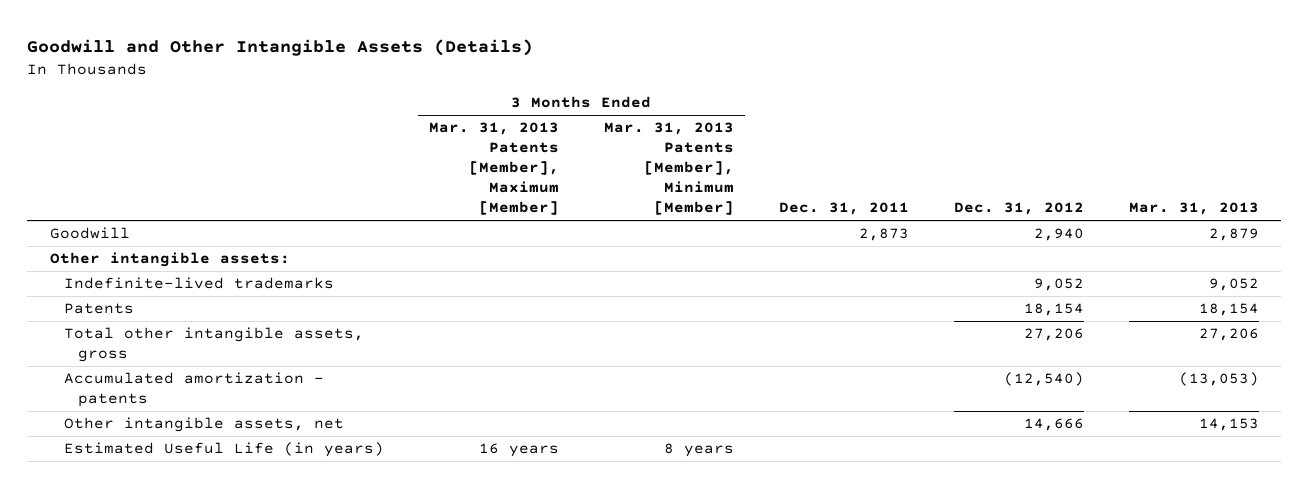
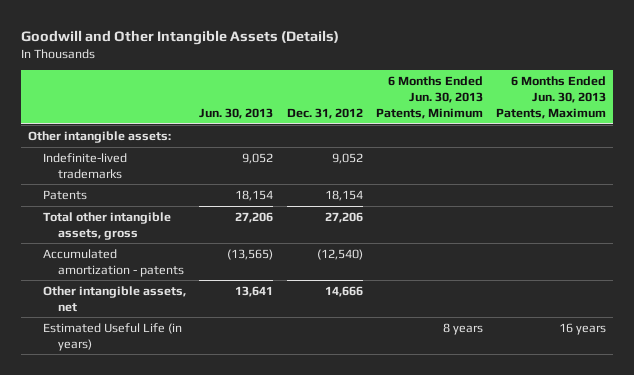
- | 3 Months Ended Mar. 31, 2013 Patents [Member], Maximum [Member] | 3 Months Ended Mar. 31, 2013 Patents [Member], Minimum [Member] | Dec. 31, 2011 | Dec. 31, 2012 | Mar. 31, 2013
+ | Jun. 30, 2013 | Dec. 31, 2012 | 6 Months Ended Jun. 30, 2013 Patents, Minimum | 6 Months Ended Jun. 30, 2013 Patents, Maximum
- Goodwill | | | 2,873 | 2,940 | 2,879

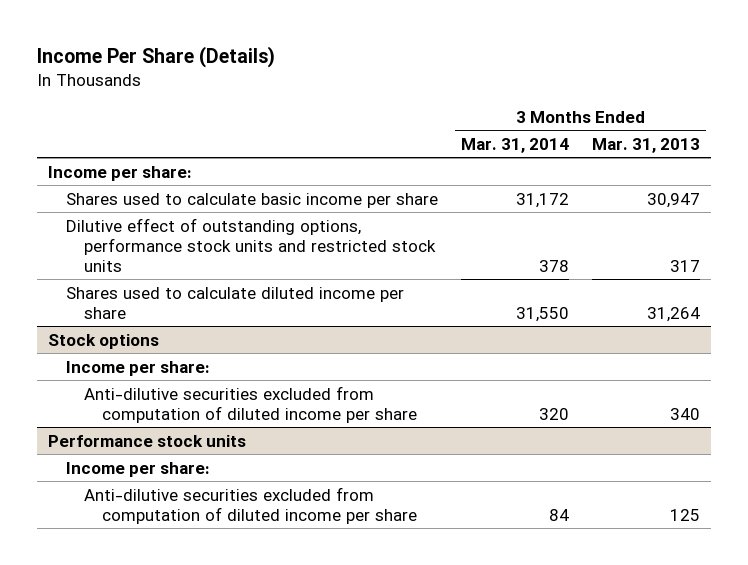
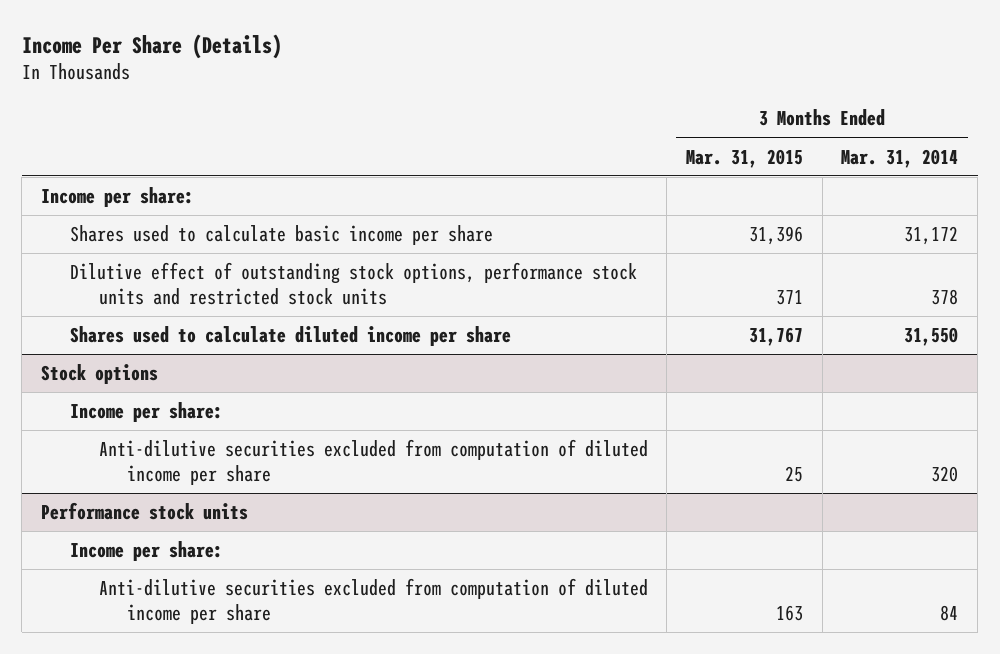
- | 3 Months Ended Mar. 31, 2014 | 3 Months Ended Mar. 31, 2013
+ | 3 Months Ended Mar. 31, 2015 | 3 Months Ended Mar. 31, 2014
- Dilutive effect of outstanding options, performance stock units and restricted stock units | 378 | 317
+ Dilutive effect of outstanding stock options, performance stock units and restricted stock units | 371 | 378

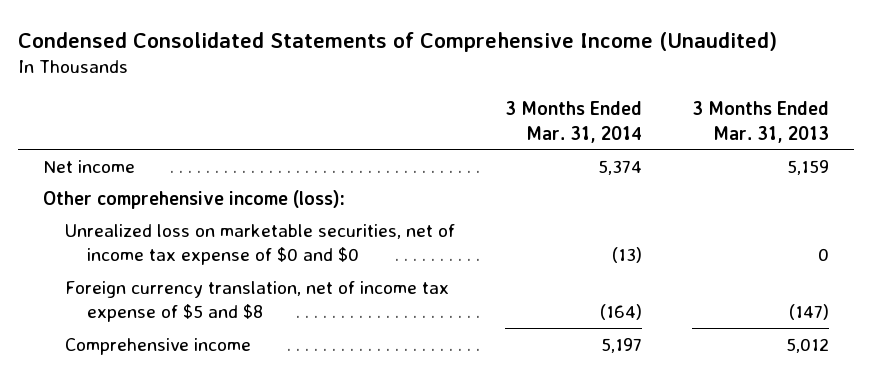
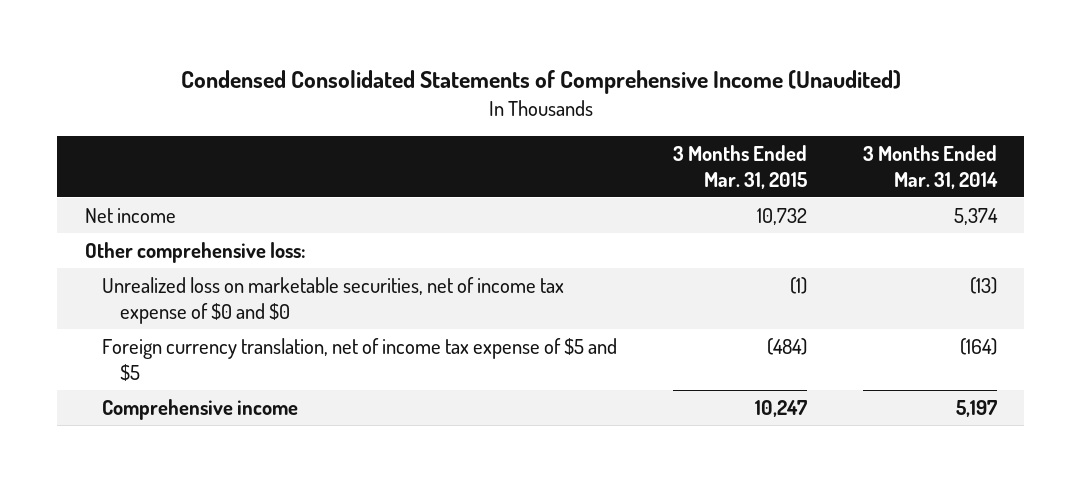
- | 3 Months Ended Mar. 31, 2014 | 3 Months Ended Mar. 31, 2013
+ | 3 Months Ended Mar. 31, 2015 | 3 Months Ended Mar. 31, 2014
- Other comprehensive income (loss):
+ Other comprehensive loss:
- Foreign currency translation, net of income tax expense of $5 and $8 | (164) | (147)
+ Foreign currency translation, net of income tax expense of $5 and $5 | (484) | (164)

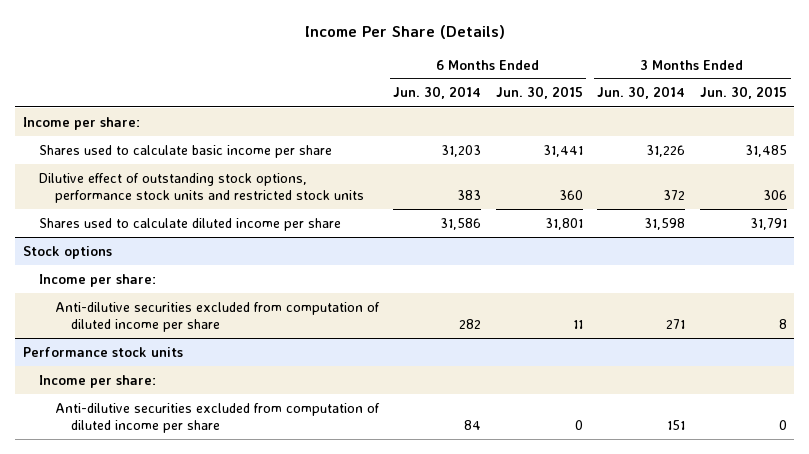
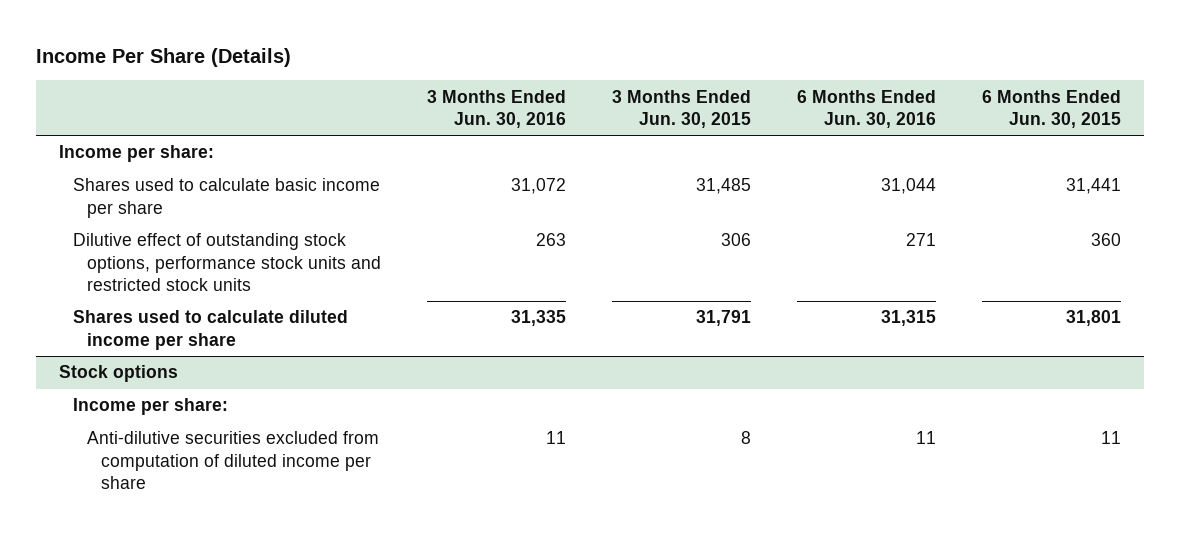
- | 6 Months Ended Jun. 30, 2014 | 6 Months Ended Jun. 30, 2015 | 3 Months Ended Jun. 30, 2014 | 3 Months Ended Jun. 30, 2015
+ | 3 Months Ended Jun. 30, 2016 | 3 Months Ended Jun. 30, 2015 | 6 Months Ended Jun. 30, 2016 | 6 Months Ended Jun. 30, 2015
- Performance stock units
- Income per share:
- Anti-dilutive securities excluded from computation of diluted income per share | 84 | 0 | 151 | 0

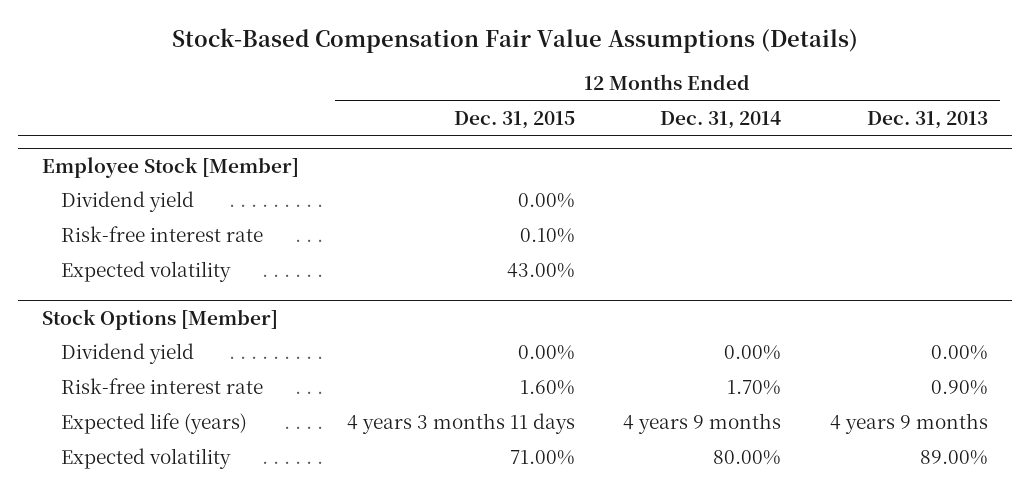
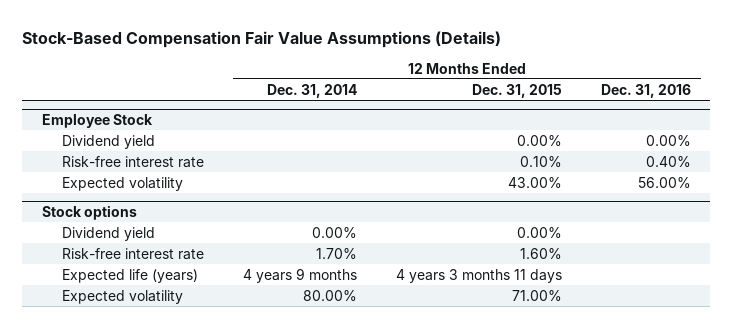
- | 12 Months Ended Dec. 31, 2015 | 12 Months Ended Dec. 31, 2014 | 12 Months Ended Dec. 31, 2013
+ | 12 Months Ended Dec. 31, 2014 | 12 Months Ended Dec. 31, 2015 | 12 Months Ended Dec. 31, 2016
- Employee Stock [Member]
+ Employee Stock
- Stock Options [Member]
+ Stock options

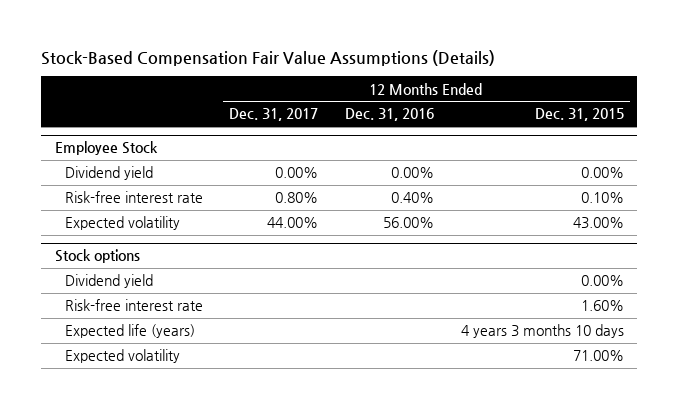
- | 12 Months Ended Dec. 31, 2014 | 12 Months Ended Dec. 31, 2015 | 12 Months Ended Dec. 31, 2016
+ | 12 Months Ended Dec. 31, 2017 | 12 Months Ended Dec. 31, 2016 | 12 Months Ended Dec. 31, 2015
@ Stock options
- Expected life (years) | 4 years 9 months | 4 years 3 months 11 days |
+ Expected life (years) | | | 4 years 3 months 10 days

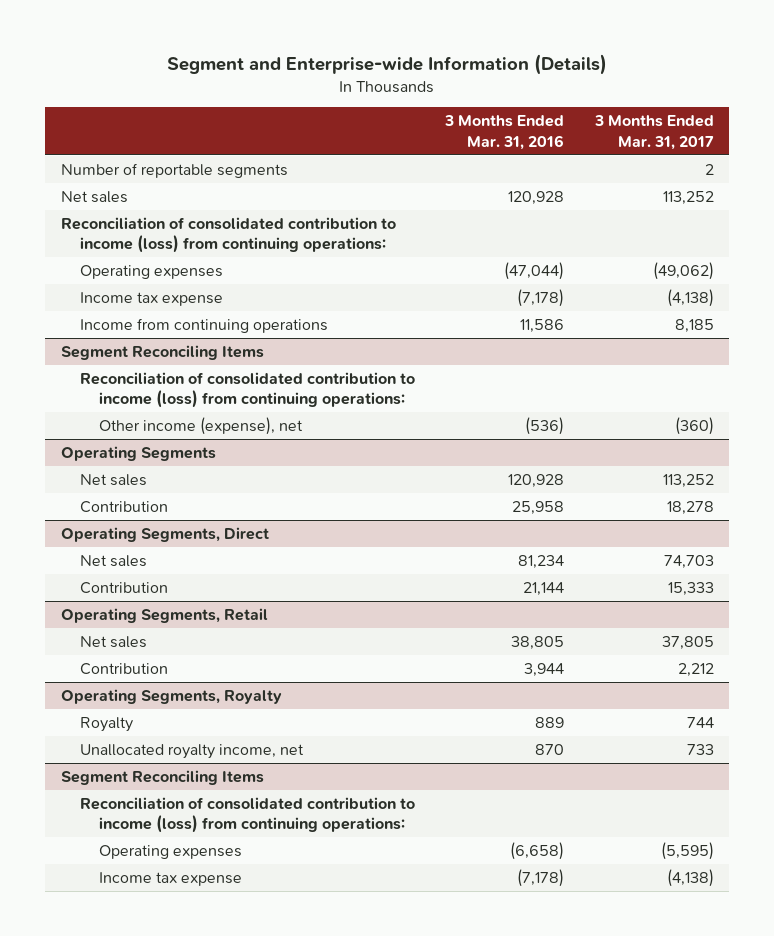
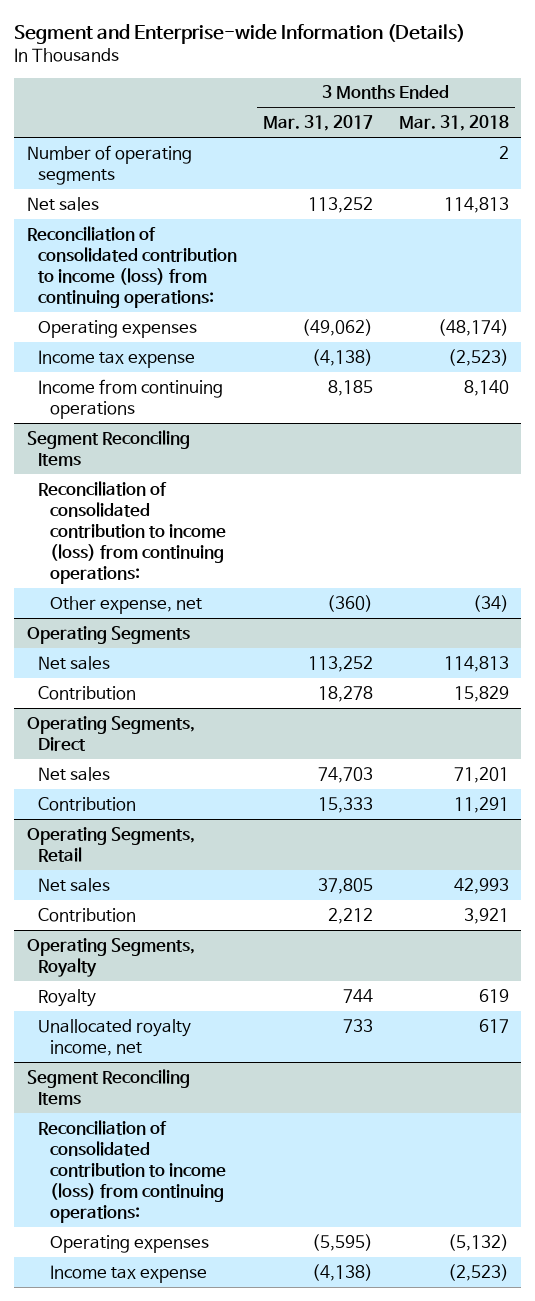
- | 3 Months Ended Mar. 31, 2016 | 3 Months Ended Mar. 31, 2017
+ | 3 Months Ended Mar. 31, 2017 | 3 Months Ended Mar. 31, 2018
- Number of reportable segments | | 2
+ Number of operating segments | | 2
@ Segment Reconciling Items
- Other income (expense), net | (536) | (360)
+ Other expense, net | (360) | (34)

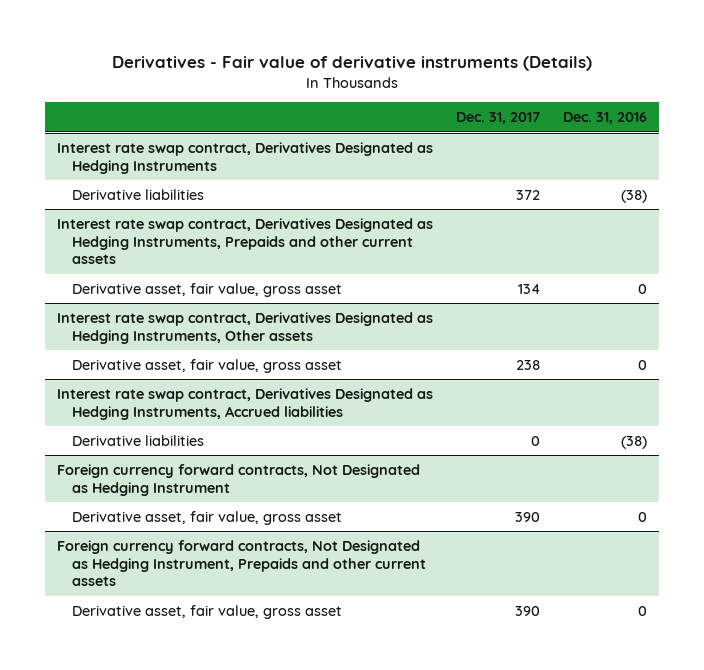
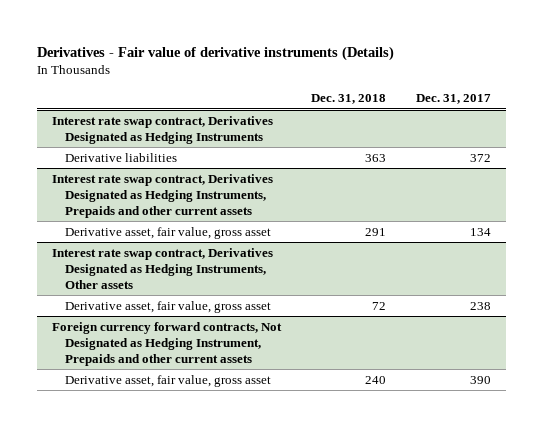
- | Dec. 31, 2017 | Dec. 31, 2016
+ | Dec. 31, 2018 | Dec. 31, 2017
- Interest rate swap contract, Derivatives Designated as Hedging Instruments, Accrued liabilities
- Derivative liabilities | 0 | (38)
- Foreign currency forward contracts, Not Designated as Hedging Instrument
- Derivative asset, fair value, gross asset | 390 | 0

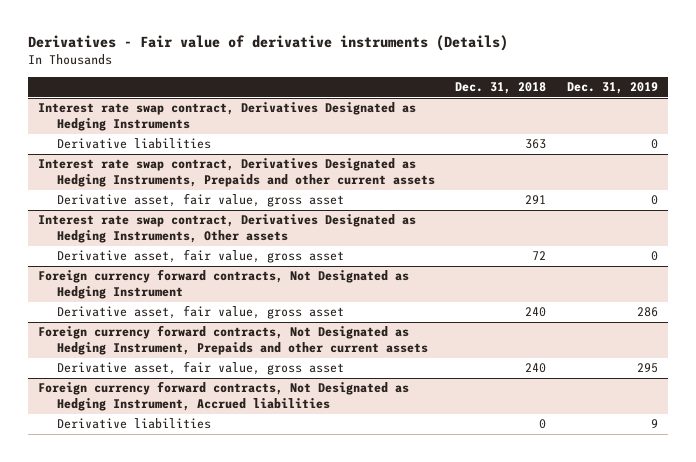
- | Dec. 31, 2018 | Dec. 31, 2017
+ | Dec. 31, 2018 | Dec. 31, 2019
+ Foreign currency forward contracts, Not Designated as Hedging Instrument
+ Derivative asset, fair value, gross asset | 240 | 286
+ Foreign currency forward contracts, Not Designated as Hedging Instrument, Accrued liabilities
+ Derivative liabilities | 0 | 9

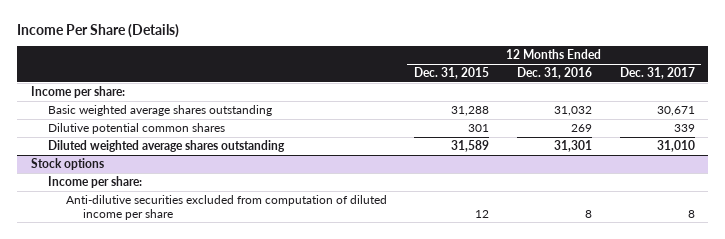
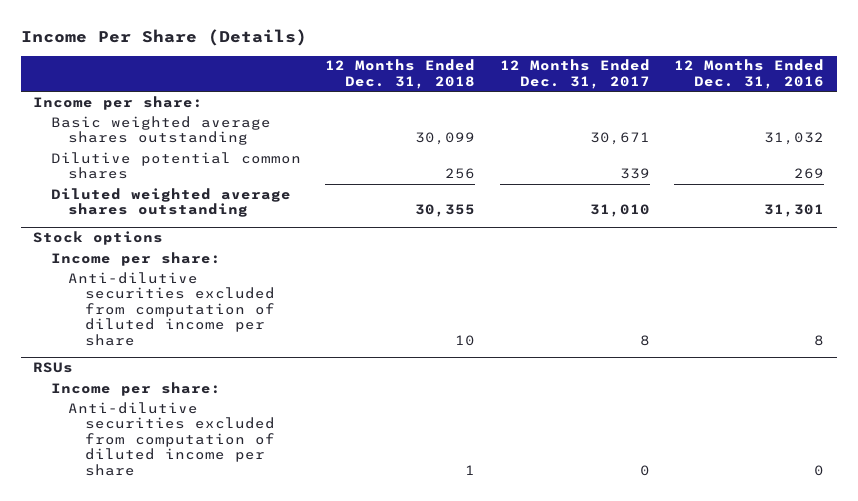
- | 12 Months Ended Dec. 31, 2015 | 12 Months Ended Dec. 31, 2016 | 12 Months Ended Dec. 31, 2017
+ | 12 Months Ended Dec. 31, 2018 | 12 Months Ended Dec. 31, 2017 | 12 Months Ended Dec. 31, 2016
+ RSUs
+ Income per share:
+ Anti-dilutive securities excluded from computation of diluted income per share | 1 | 0 | 0

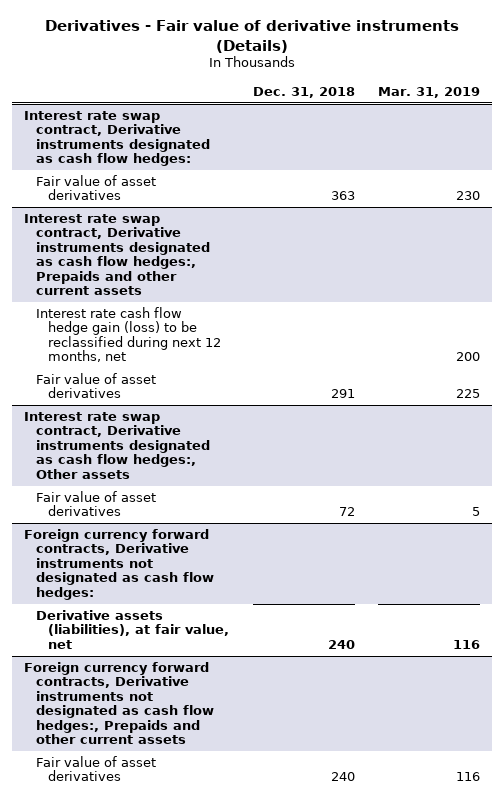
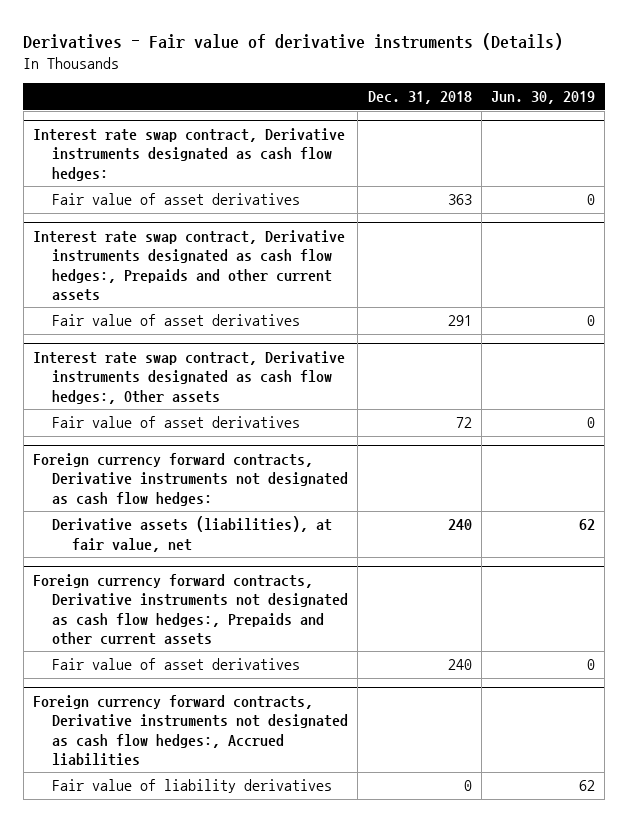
- | Dec. 31, 2018 | Mar. 31, 2019
+ | Dec. 31, 2018 | Jun. 30, 2019
@ Interest rate swap contract, Derivative instruments designated as cash flow hedges:, Prepaids and other current assets
- Interest rate cash flow hedge gain (loss) to be reclassified during next 12 months, net | | 200
+ Foreign currency forward contracts, Derivative instruments not designated as cash flow hedges:, Accrued liabilities
+ Fair value of liability derivatives | 0 | 62

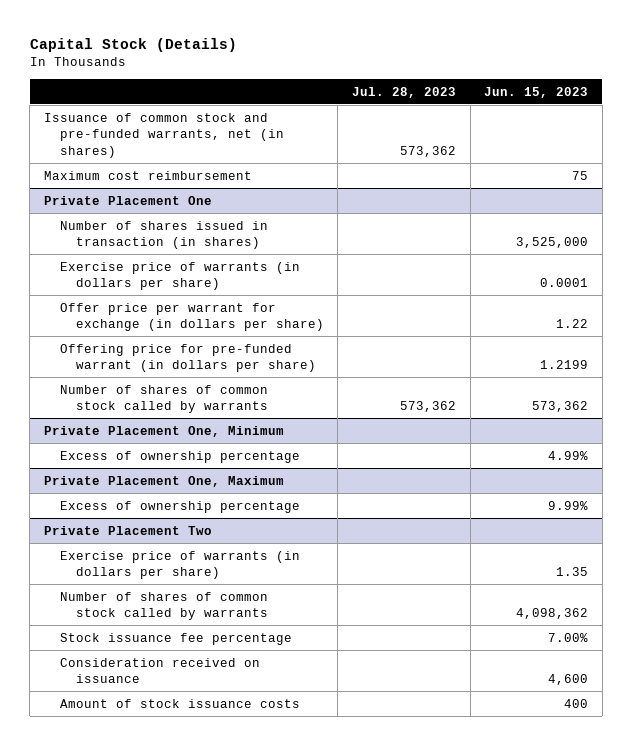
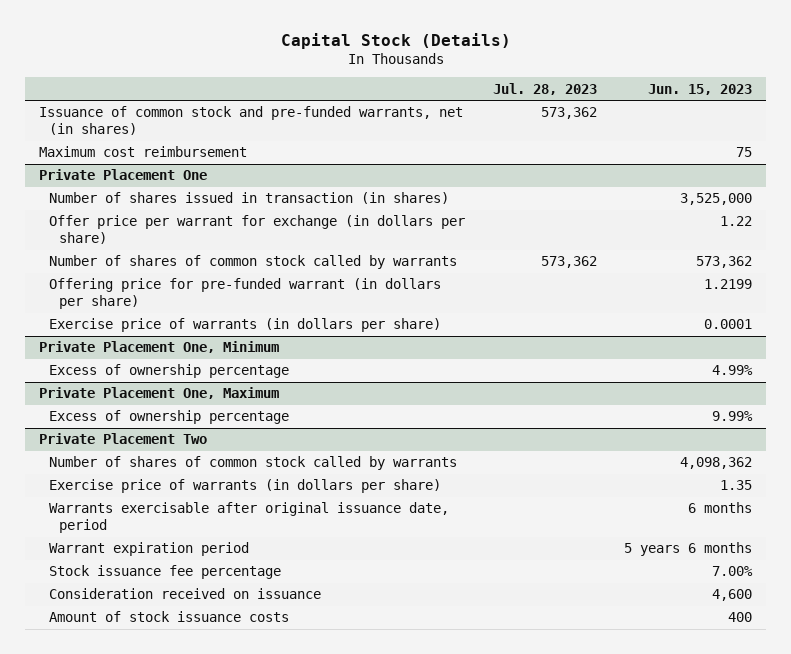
@ Private Placement One
moved down: Offering price for pre-funded warrant (in dollars per share) | | 1.2199
moved down: Exercise price of warrants (in dollars per share) | | 0.0001
@ Private Placement Two
moved down: Exercise price of warrants (in dollars per share) | | 1.35
+ Warrants exercisable after original issuance date, period | | 6 months
+ Warrant expiration period | | 5 years 6 months

